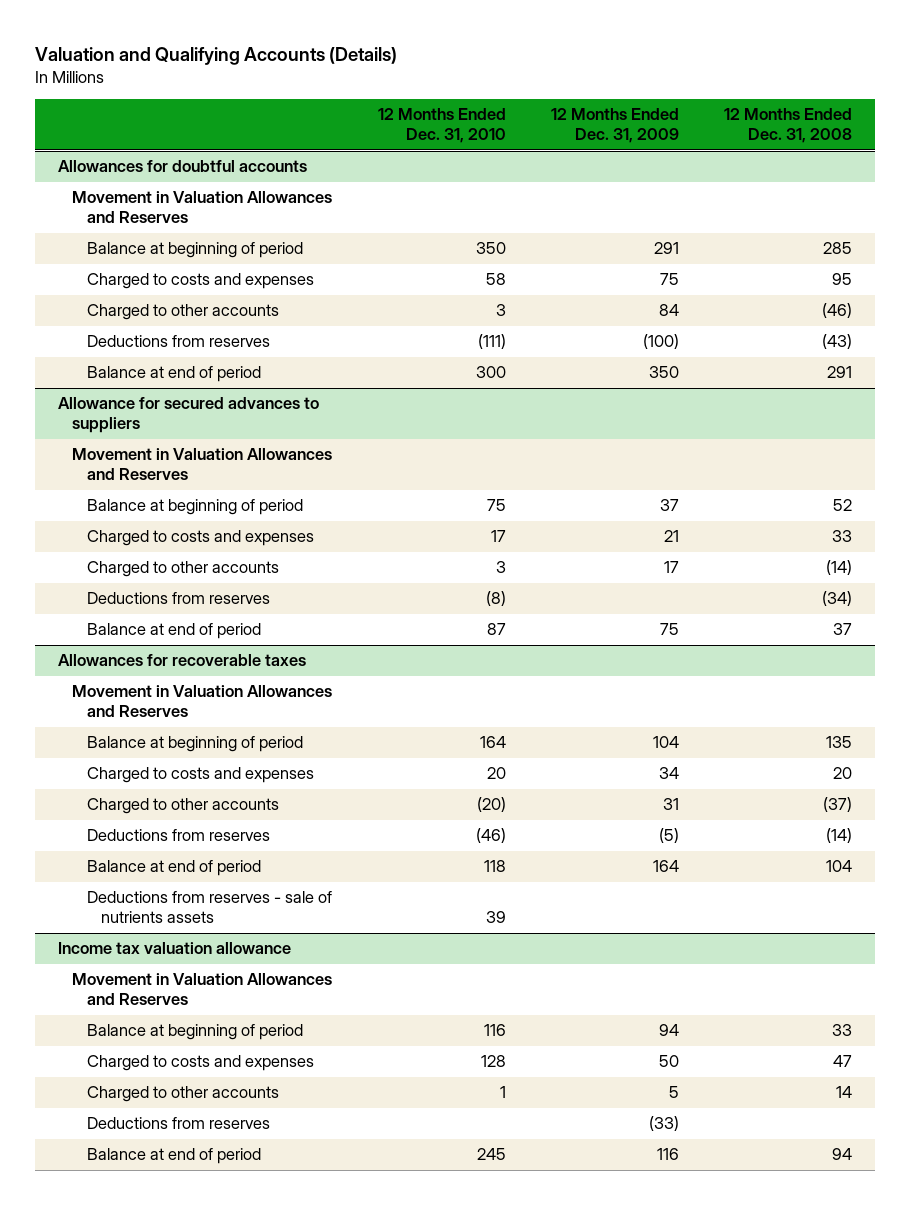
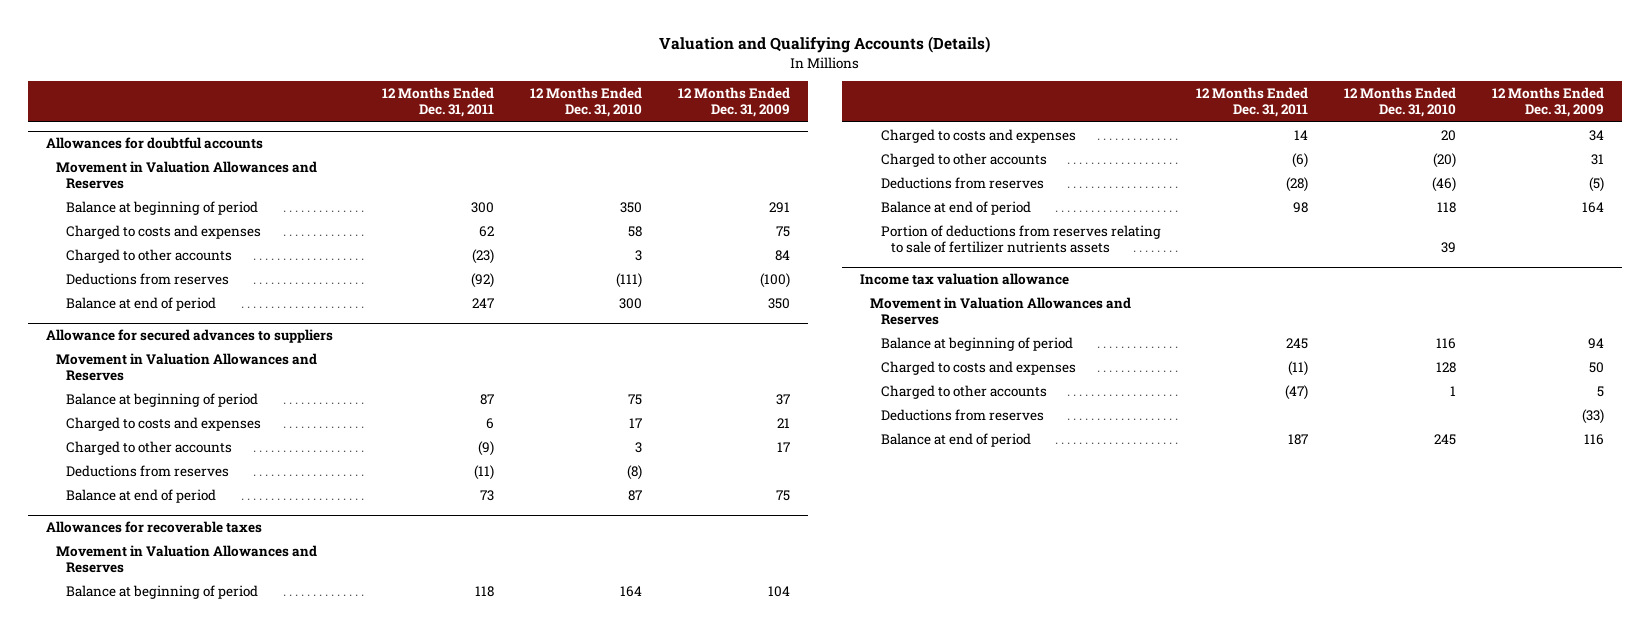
- | 12 Months Ended Dec. 31, 2010 | 12 Months Ended Dec. 31, 2009 | 12 Months Ended Dec. 31, 2008
+ | 12 Months Ended Dec. 31, 2011 | 12 Months Ended Dec. 31, 2010 | 12 Months Ended Dec. 31, 2009
@ Allowances for recoverable taxes
- Deductions from reserves - sale of nutrients assets | 39 | |
+ Portion of deductions from reserves relating to sale of fertilizer nutrients assets | | 39 |

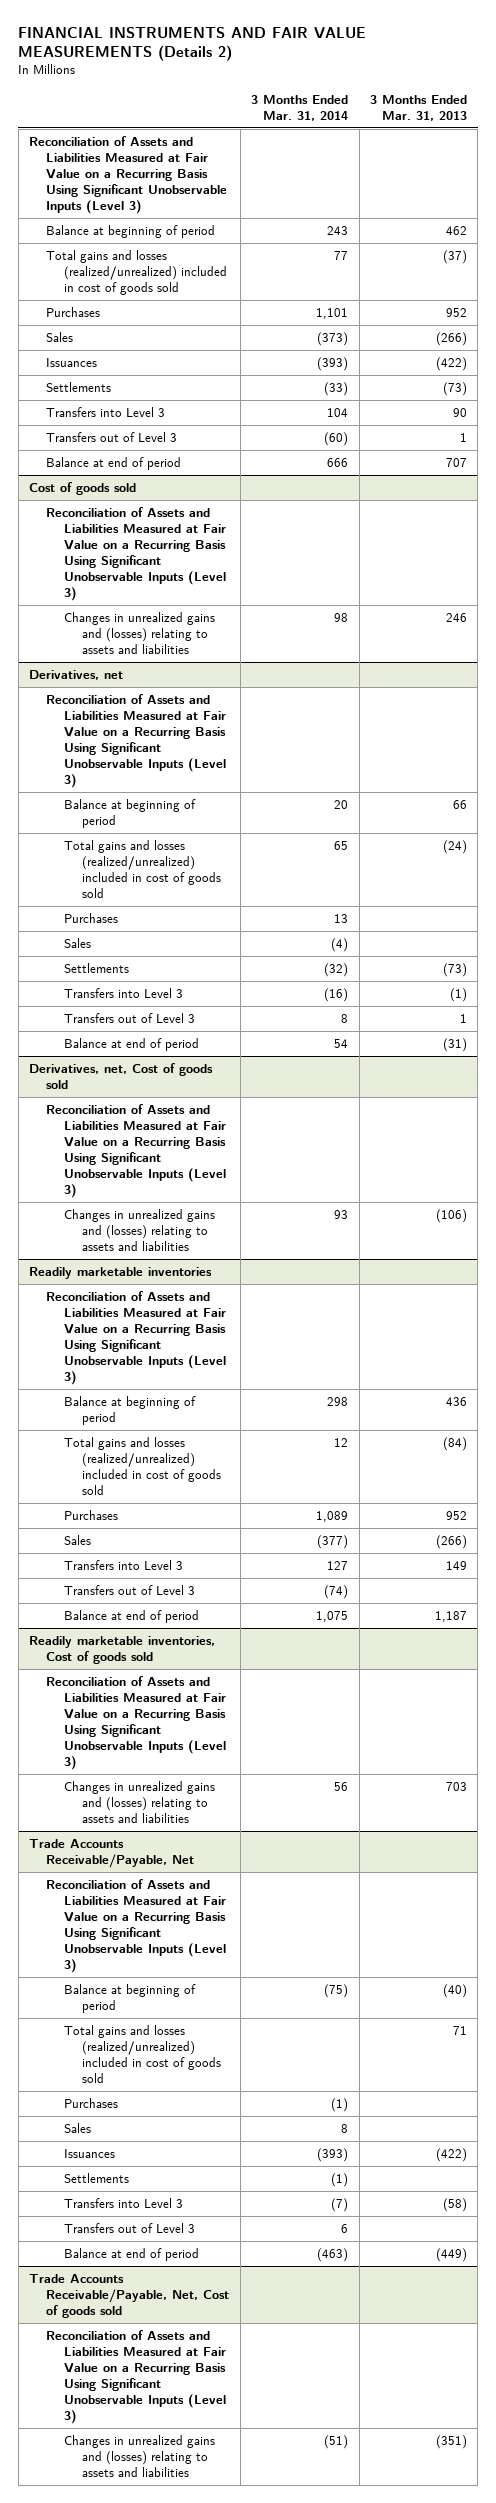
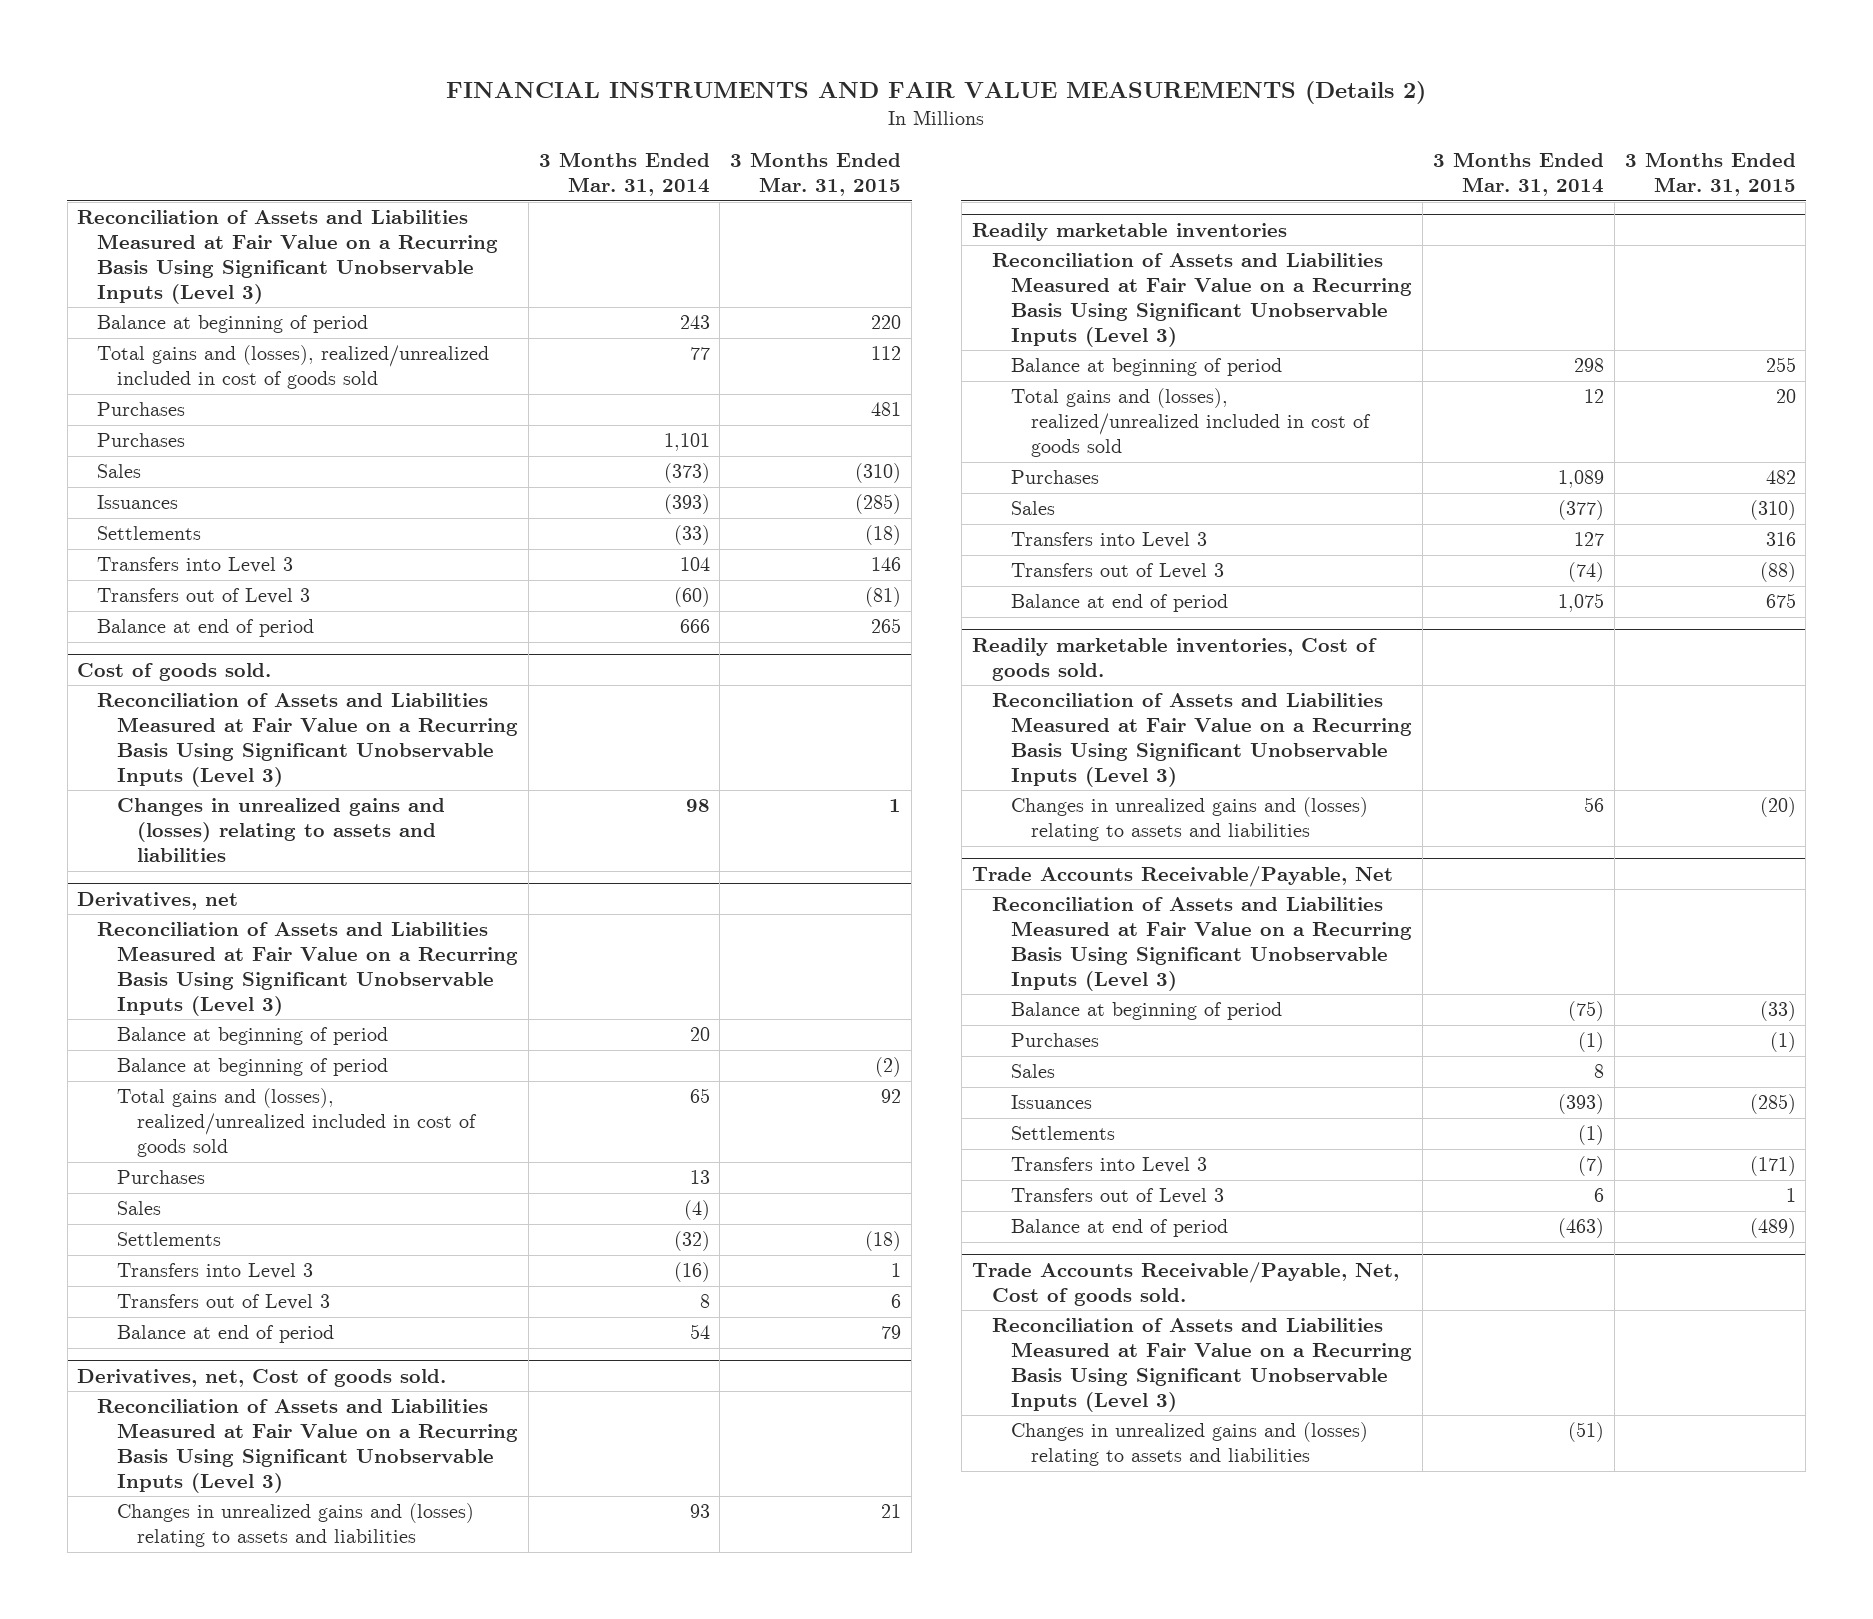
- | 3 Months Ended Mar. 31, 2014 | 3 Months Ended Mar. 31, 2013
+ | 3 Months Ended Mar. 31, 2014 | 3 Months Ended Mar. 31, 2015
- Total gains and losses (realized/unrealized) included in cost of goods sold | 77 | (37)
+ Total gains and (losses), realized/unrealized included in cost of goods sold | 77 | 112
+ Purchases | | 481
- Cost of goods sold
+ Cost of goods sold.
@ Derivatives, net
- Total gains and losses (realized/unrealized) included in cost of goods sold | 65 | (24)
+ Balance at beginning of period | | (2)
+ Total gains and (losses), realized/unrealized included in cost of goods sold | 65 | 92
- Derivatives, net, Cost of goods sold
+ Derivatives, net, Cost of goods sold.
@ Readily marketable inventories
- Total gains and losses (realized/unrealized) included in cost of goods sold | 12 | (84)
+ Total gains and (losses), realized/unrealized included in cost of goods sold | 12 | 20
- Readily marketable inventories, Cost of goods sold
+ Readily marketable inventories, Cost of goods sold.
@ Trade Accounts Receivable/Payable, Net
- Total gains and losses (realized/unrealized) included in cost of goods sold | | 71
- Trade Accounts Receivable/Payable, Net, Cost of goods sold
+ Trade Accounts Receivable/Payable, Net, Cost of goods sold.

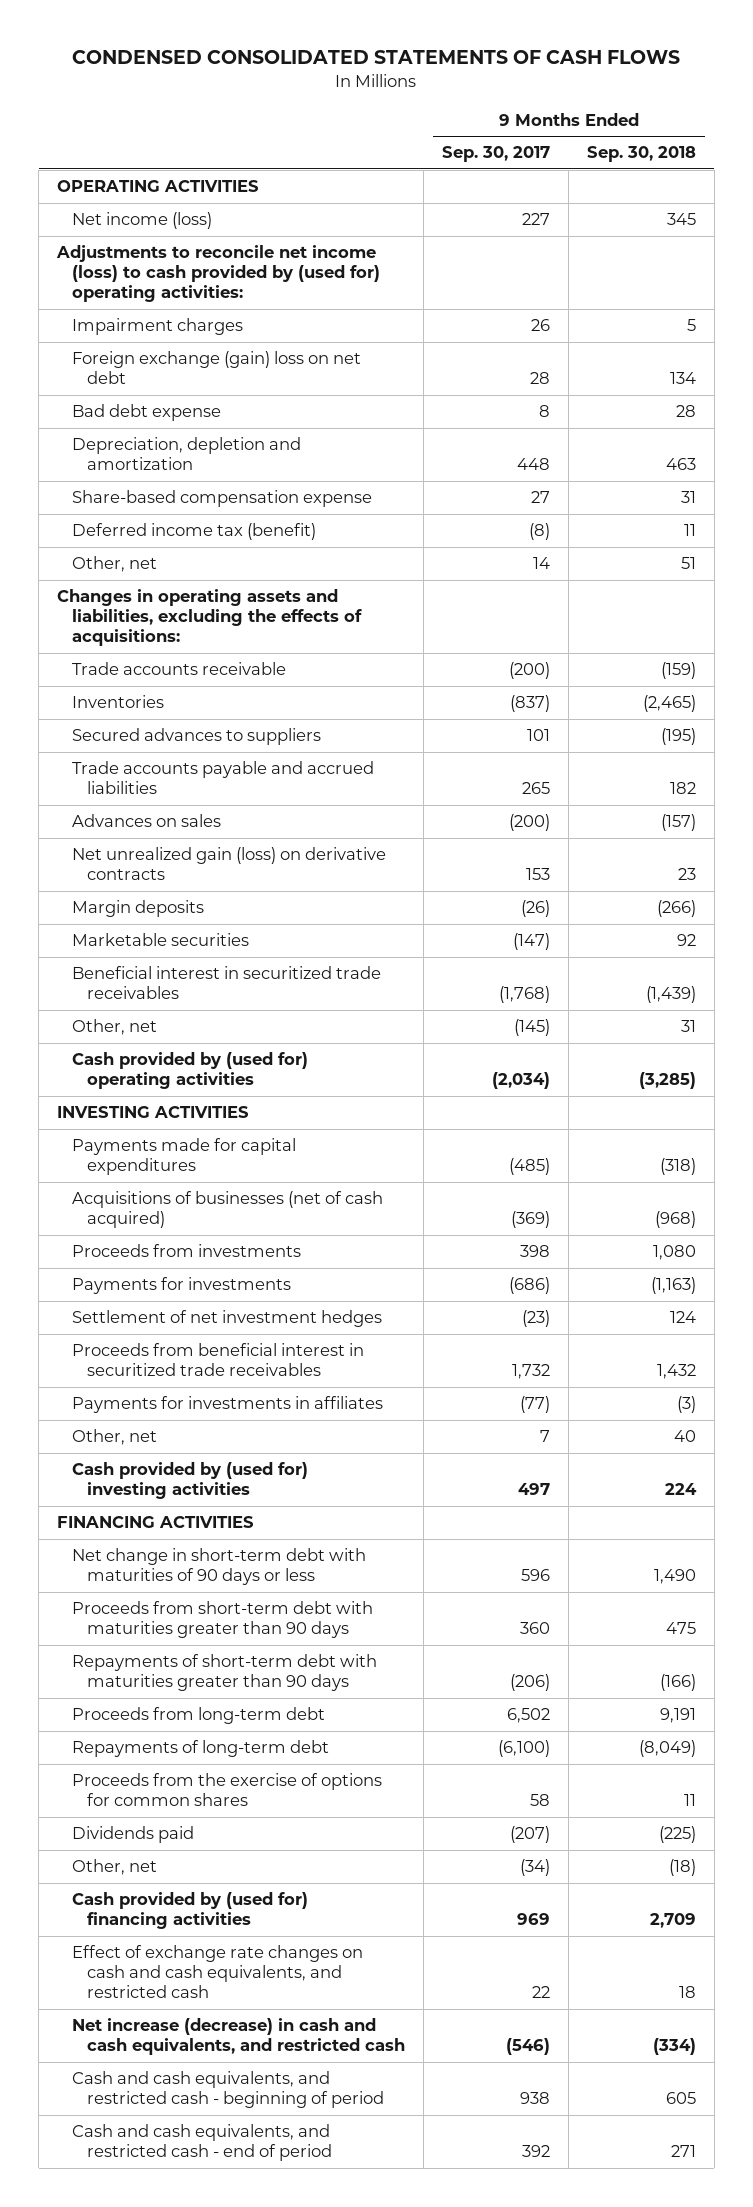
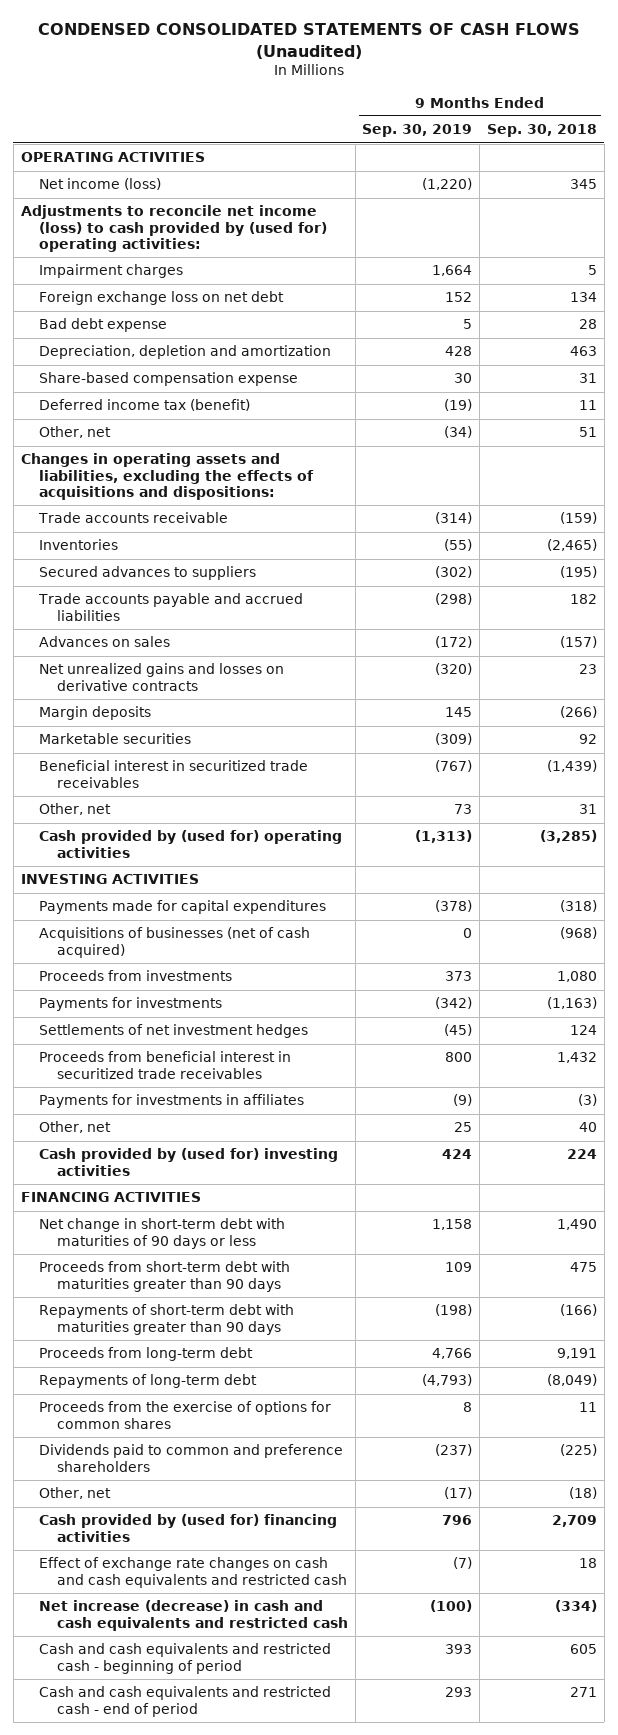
- CONDENSED CONSOLIDATED STATEMENTS OF CASH FLOWS
+ CONDENSED CONSOLIDATED STATEMENTS OF CASH FLOWS (Unaudited)
- | 9 Months Ended Sep. 30, 2017 | 9 Months Ended Sep. 30, 2018
+ | 9 Months Ended Sep. 30, 2019 | 9 Months Ended Sep. 30, 2018
- Foreign exchange (gain) loss on net debt | 28 | 134
+ Foreign exchange loss on net debt | 152 | 134
- Changes in operating assets and liabilities, excluding the effects of acquisitions:
+ Changes in operating assets and liabilities, excluding the effects of acquisitions and dispositions:
- Net unrealized gain (loss) on derivative contracts | 153 | 23
+ Net unrealized gains and losses on derivative contracts | (320) | 23
- Settlement of net investment hedges | (23) | 124
+ Settlements of net investment hedges | (45) | 124
- Dividends paid | (207) | (225)
+ Dividends paid to common and preference shareholders | (237) | (225)
- Effect of exchange rate changes on cash and cash equivalents, and restricted cash | 22 | 18
- Net increase (decrease) in cash and cash equivalents, and restricted cash | (546) | (334)
- Cash and cash equivalents, and restricted cash - beginning of period | 938 | 605
- Cash and cash equivalents, and restricted cash - end of period | 392 | 271
+ Effect of exchange rate changes on cash and cash equivalents and restricted cash | (7) | 18
+ Net increase (decrease) in cash and cash equivalents and restricted cash | (100) | (334)
+ Cash and cash equivalents and restricted cash - beginning of period | 393 | 605
+ Cash and cash equivalents and restricted cash - end of period | 293 | 271

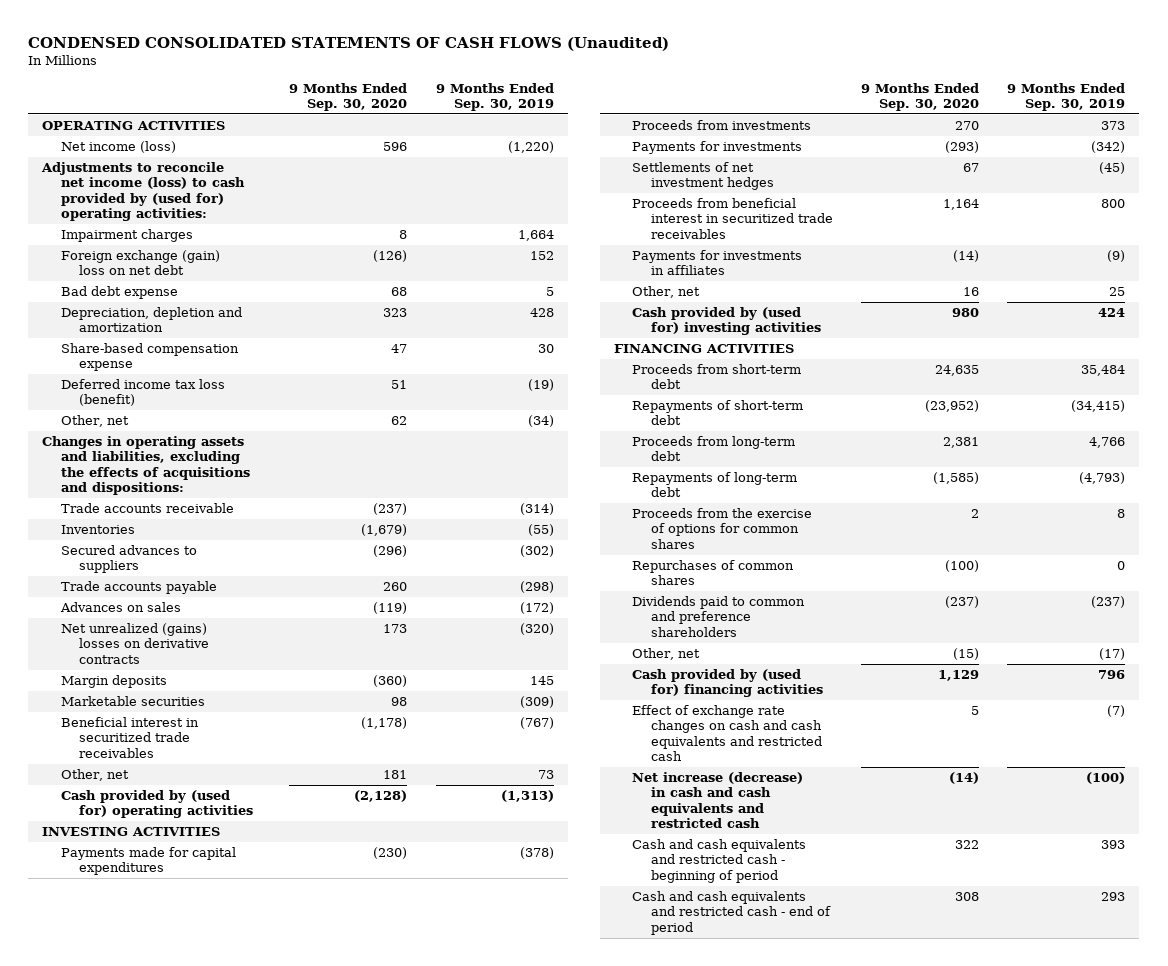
- | 9 Months Ended Sep. 30, 2019 | 9 Months Ended Sep. 30, 2018
+ | 9 Months Ended Sep. 30, 2020 | 9 Months Ended Sep. 30, 2019
- Foreign exchange loss on net debt | 152 | 134
+ Foreign exchange (gain) loss on net debt | (126) | 152
- Deferred income tax (benefit) | (19) | 11
+ Deferred income tax loss (benefit) | 51 | (19)
- Trade accounts payable and accrued liabilities | (298) | 182
+ Trade accounts payable | 260 | (298)
- Net unrealized gains and losses on derivative contracts | (320) | 23
+ Net unrealized (gains) losses on derivative contracts | 173 | (320)
- Acquisitions of businesses (net of cash acquired) | 0 | (968)
- Net change in short-term debt with maturities of 90 days or less | 1,158 | 1,490
- Proceeds from short-term debt with maturities greater than 90 days | 109 | 475
- Repayments of short-term debt with maturities greater than 90 days | (198) | (166)
+ Proceeds from short-term debt | 24,635 | 35,484
+ Repayments of short-term debt | (23,952) | (34,415)
+ Repurchases of common shares | (100) | 0

